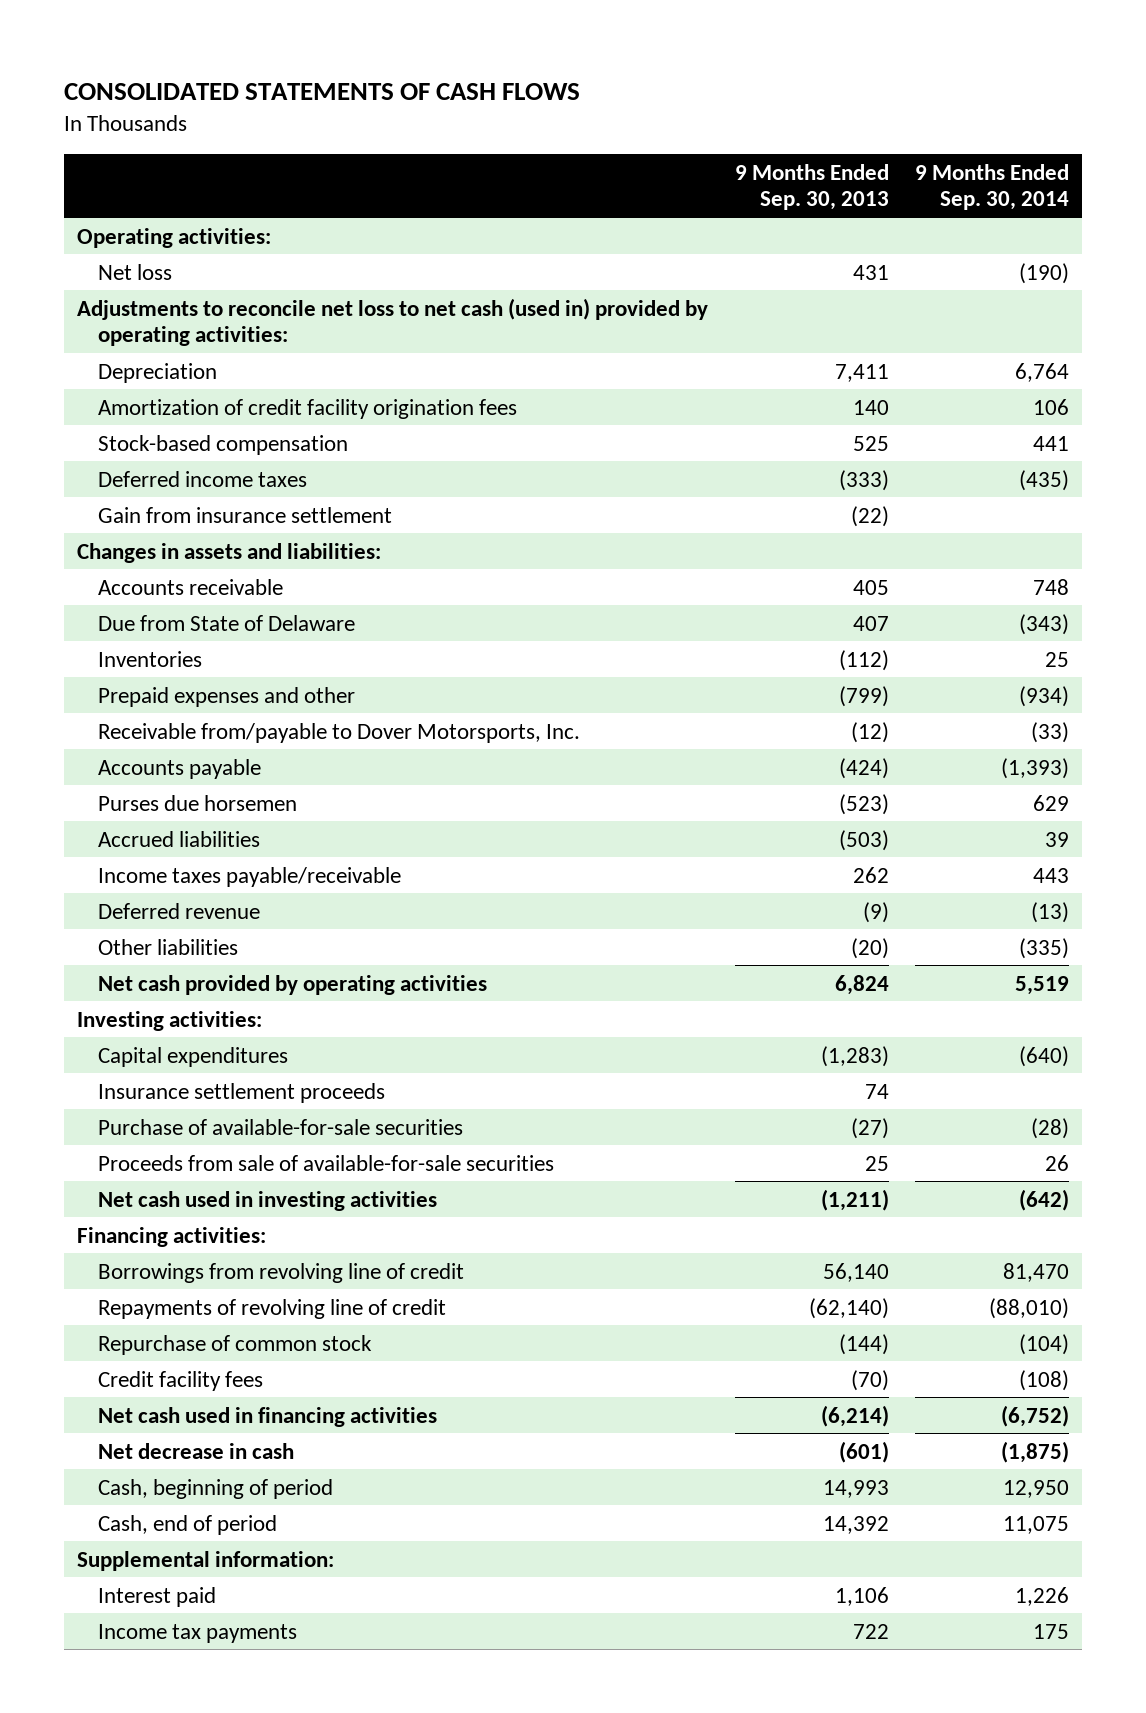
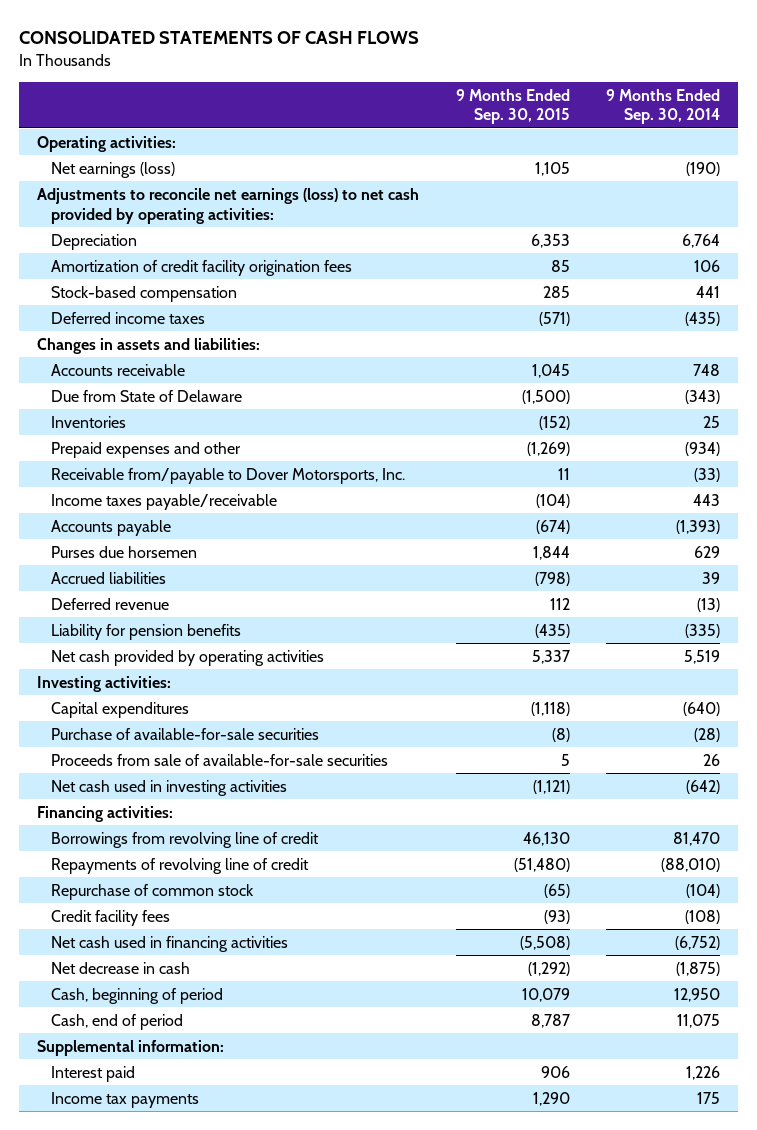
- | 9 Months Ended Sep. 30, 2013 | 9 Months Ended Sep. 30, 2014
+ | 9 Months Ended Sep. 30, 2015 | 9 Months Ended Sep. 30, 2014
- Net loss | 431 | (190)
- Adjustments to reconcile net loss to net cash (used in) provided by operating activities:
+ Net earnings (loss) | 1,105 | (190)
+ Adjustments to reconcile net earnings (loss) to net cash provided by operating activities:
- Gain from insurance settlement | (22) |
moved up: Income taxes payable/receivable | (104) | 443
- Other liabilities | (20) | (335)
+ Liability for pension benefits | (435) | (335)
- Insurance settlement proceeds | 74 |

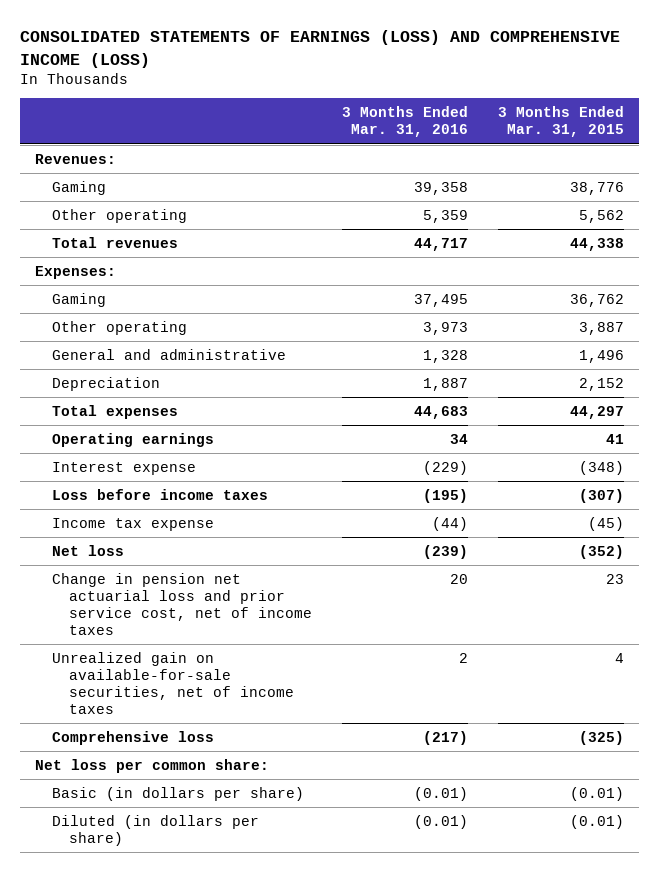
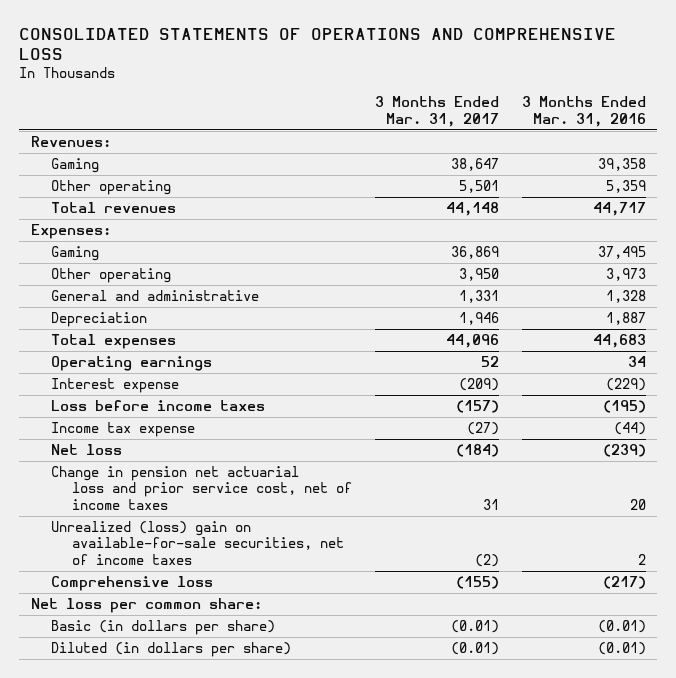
- CONSOLIDATED STATEMENTS OF EARNINGS (LOSS) AND COMPREHENSIVE INCOME (LOSS)
+ CONSOLIDATED STATEMENTS OF OPERATIONS AND COMPREHENSIVE LOSS
- | 3 Months Ended Mar. 31, 2016 | 3 Months Ended Mar. 31, 2015
+ | 3 Months Ended Mar. 31, 2017 | 3 Months Ended Mar. 31, 2016
- Unrealized gain on available-for-sale securities, net of income taxes | 2 | 4
+ Unrealized (loss) gain on available-for-sale securities, net of income taxes | (2) | 2

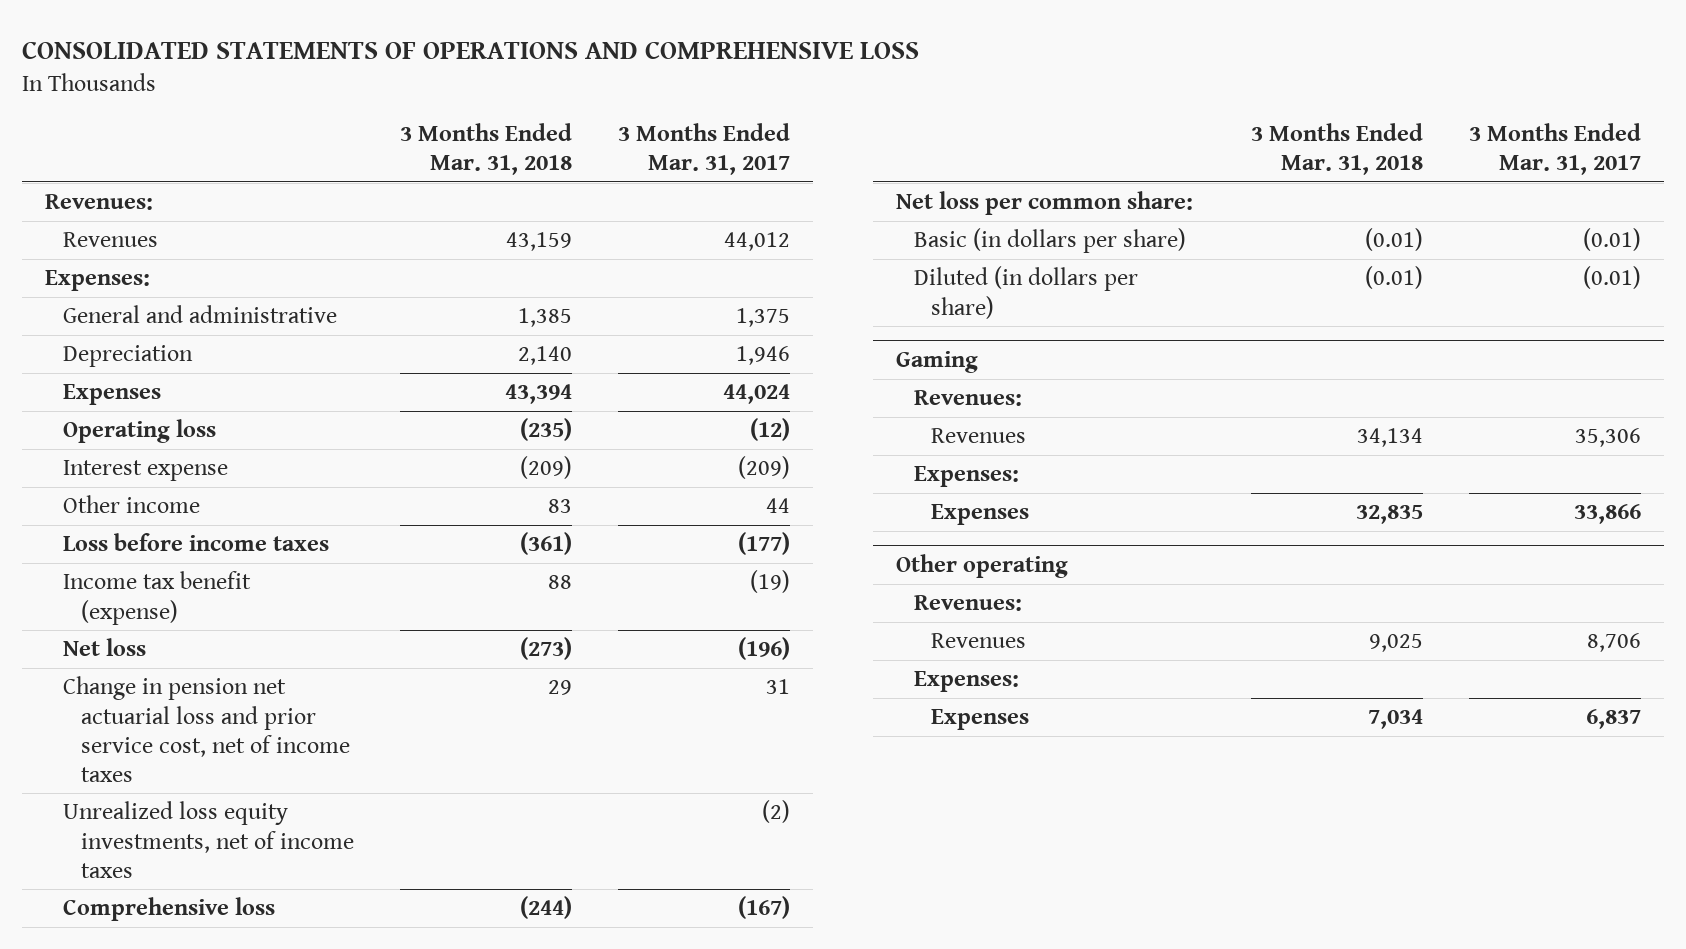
- | 3 Months Ended Mar. 31, 2017 | 3 Months Ended Mar. 31, 2016
+ | 3 Months Ended Mar. 31, 2018 | 3 Months Ended Mar. 31, 2017
- Gaming | 38,647 | 39,358
- Other operating | 5,501 | 5,359
- Total revenues | 44,148 | 44,717
+ Revenues | 43,159 | 44,012
- Gaming | 36,869 | 37,495
- Other operating | 3,950 | 3,973
- General and administrative | 1,331 | 1,328
+ General and administrative | 1,385 | 1,375
- Total expenses | 44,096 | 44,683
- Operating earnings | 52 | 34
+ Expenses | 43,394 | 44,024
+ Operating loss | (235) | (12)
- Loss before income taxes | (157) | (195)
- Income tax expense | (27) | (44)
- Net loss | (184) | (239)
+ Other income | 83 | 44
+ Loss before income taxes | (361) | (177)
+ Income tax benefit (expense) | 88 | (19)
+ Net loss | (273) | (196)
- Unrealized (loss) gain on available-for-sale securities, net of income taxes | (2) | 2
- Comprehensive loss | (155) | (217)
+ Unrealized loss equity investments, net of income taxes | | (2)
+ Comprehensive loss | (244) | (167)
+ Gaming
+ Revenues:
+ Revenues | 34,134 | 35,306
+ Expenses:
+ Expenses | 32,835 | 33,866
+ Other operating
+ Revenues:
+ Revenues | 9,025 | 8,706
+ Expenses:
+ Expenses | 7,034 | 6,837

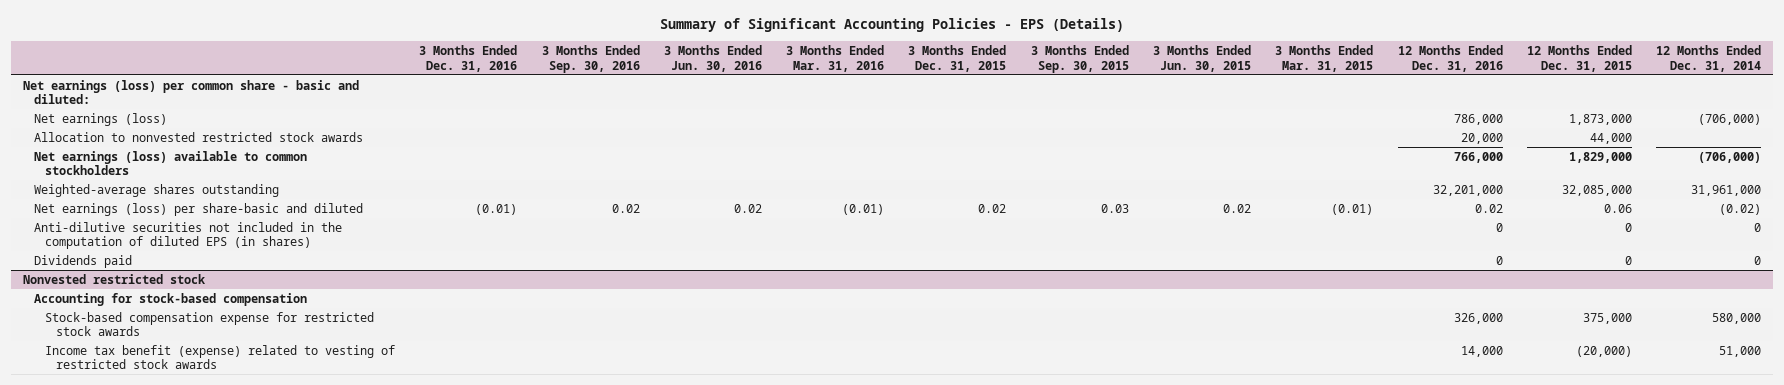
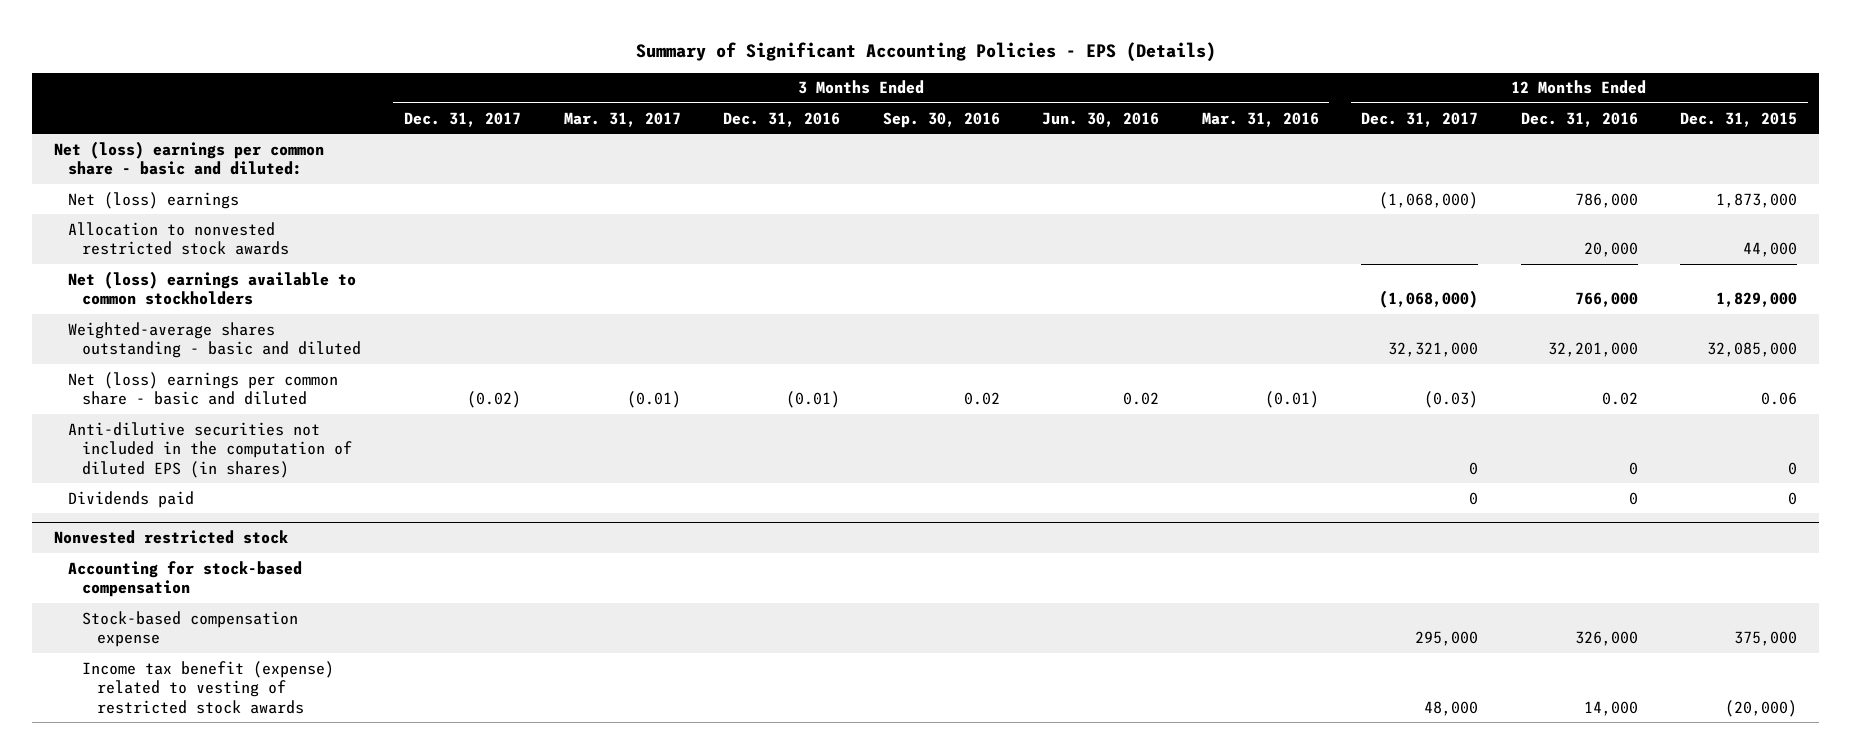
- | 3 Months Ended Dec. 31, 2016 | 3 Months Ended Sep. 30, 2016 | 3 Months Ended Jun. 30, 2016 | 3 Months Ended Mar. 31, 2016 | 3 Months Ended Dec. 31, 2015 | 3 Months Ended Sep. 30, 2015 | 3 Months Ended Jun. 30, 2015 | 3 Months Ended Mar. 31, 2015 | 12 Months Ended Dec. 31, 2016 | 12 Months Ended Dec. 31, 2015 | 12 Months Ended Dec. 31, 2014
+ | 3 Months Ended Dec. 31, 2017 | 3 Months Ended Mar. 31, 2017 | 3 Months Ended Dec. 31, 2016 | 3 Months Ended Sep. 30, 2016 | 3 Months Ended Jun. 30, 2016 | 3 Months Ended Mar. 31, 2016 | 12 Months Ended Dec. 31, 2017 | 12 Months Ended Dec. 31, 2016 | 12 Months Ended Dec. 31, 2015
- Net earnings (loss) per common share - basic and diluted:
- Net earnings (loss) | | | | | | | | | 786,000 | 1,873,000 | (706,000)
+ Net (loss) earnings per common share - basic and diluted:
+ Net (loss) earnings | | | | | | | (1,068,000) | 786,000 | 1,873,000
- Net earnings (loss) available to common stockholders | | | | | | | | | 766,000 | 1,829,000 | (706,000)
- Weighted-average shares outstanding | | | | | | | | | 32,201,000 | 32,085,000 | 31,961,000
- Net earnings (loss) per share-basic and diluted | (0.01) | 0.02 | 0.02 | (0.01) | 0.02 | 0.03 | 0.02 | (0.01) | 0.02 | 0.06 | (0.02)
+ Net (loss) earnings available to common stockholders | | | | | | | (1,068,000) | 766,000 | 1,829,000
+ Weighted-average shares outstanding - basic and diluted | | | | | | | 32,321,000 | 32,201,000 | 32,085,000
+ Net (loss) earnings per common share - basic and diluted | (0.02) | (0.01) | (0.01) | 0.02 | 0.02 | (0.01) | (0.03) | 0.02 | 0.06
@ Nonvested restricted stock
- Stock-based compensation expense for restricted stock awards | | | | | | | | | 326,000 | 375,000 | 580,000
+ Stock-based compensation expense | | | | | | | 295,000 | 326,000 | 375,000

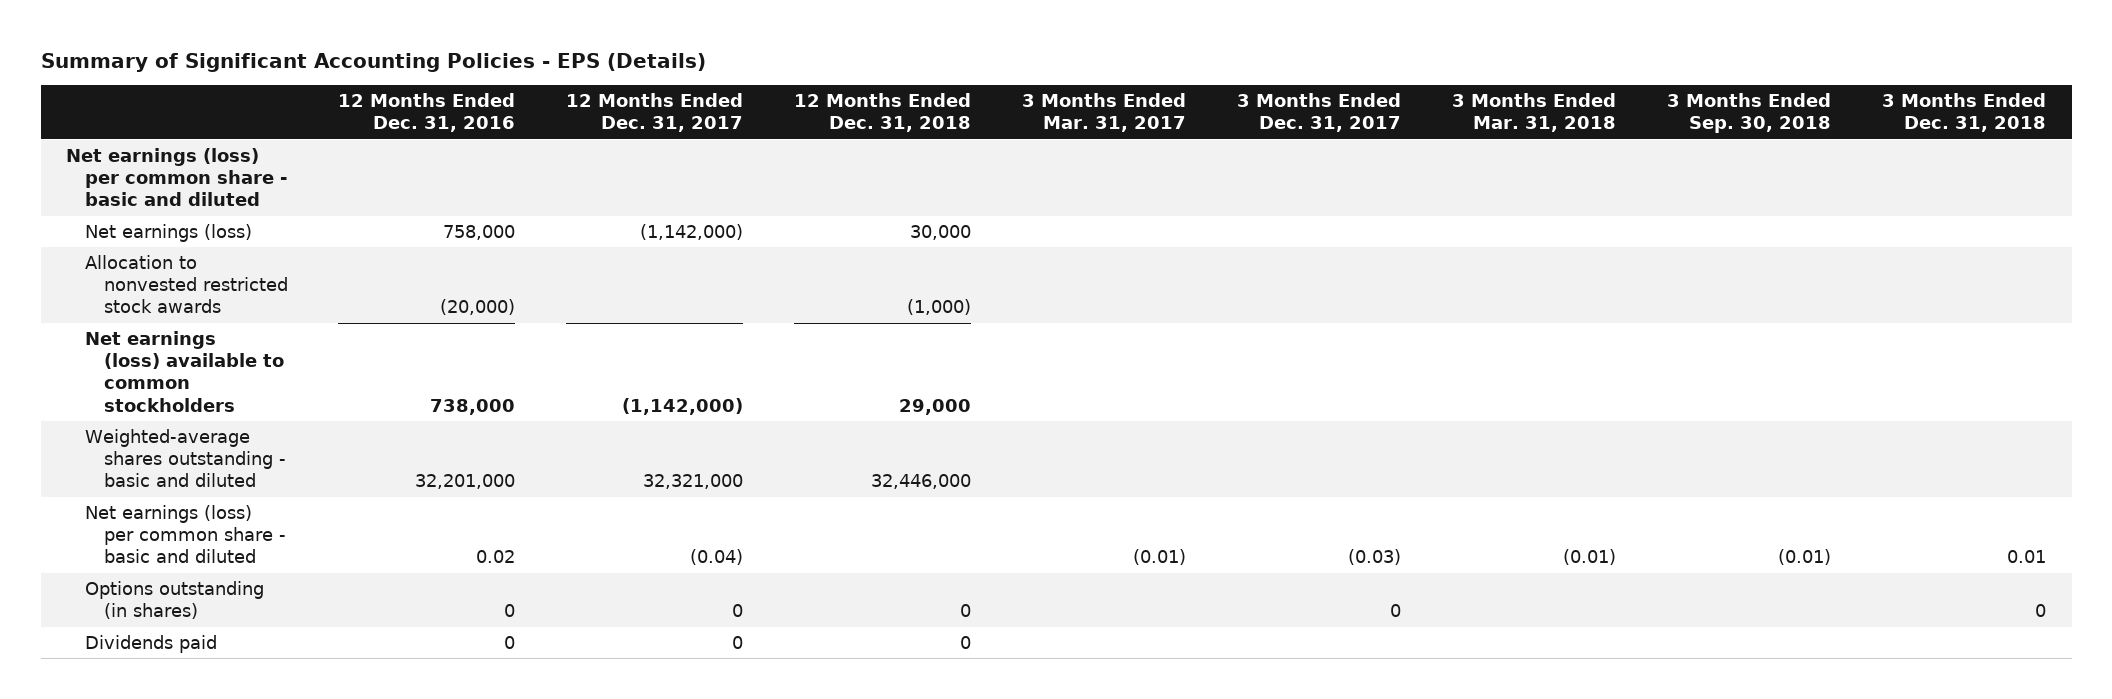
- | 3 Months Ended Dec. 31, 2017 | 3 Months Ended Mar. 31, 2017 | 3 Months Ended Dec. 31, 2016 | 3 Months Ended Sep. 30, 2016 | 3 Months Ended Jun. 30, 2016 | 3 Months Ended Mar. 31, 2016 | 12 Months Ended Dec. 31, 2017 | 12 Months Ended Dec. 31, 2016 | 12 Months Ended Dec. 31, 2015
+ | 12 Months Ended Dec. 31, 2016 | 12 Months Ended Dec. 31, 2017 | 12 Months Ended Dec. 31, 2018 | 3 Months Ended Mar. 31, 2017 | 3 Months Ended Dec. 31, 2017 | 3 Months Ended Mar. 31, 2018 | 3 Months Ended Sep. 30, 2018 | 3 Months Ended Dec. 31, 2018
- Net (loss) earnings per common share - basic and diluted:
- Net (loss) earnings | | | | | | | (1,068,000) | 786,000 | 1,873,000
- Allocation to nonvested restricted stock awards | | | | | | | | 20,000 | 44,000
- Net (loss) earnings available to common stockholders | | | | | | | (1,068,000) | 766,000 | 1,829,000
+ Net earnings (loss) per common share - basic and diluted
+ Net earnings (loss) | 758,000 | (1,142,000) | 30,000 | | | | |
+ Allocation to nonvested restricted stock awards | (20,000) | | (1,000) | | | | |
+ Net earnings (loss) available to common stockholders | 738,000 | (1,142,000) | 29,000 | | | | |
- Net (loss) earnings per common share - basic and diluted | (0.02) | (0.01) | (0.01) | 0.02 | 0.02 | (0.01) | (0.03) | 0.02 | 0.06
- Anti-dilutive securities not included in the computation of diluted EPS (in shares) | | | | | | | 0 | 0 | 0
+ Net earnings (loss) per common share - basic and diluted | 0.02 | (0.04) | | (0.01) | (0.03) | (0.01) | (0.01) | 0.01
+ Options outstanding (in shares) | 0 | 0 | 0 | | 0 | | | 0
- Nonvested restricted stock
- Accounting for stock-based compensation
- Stock-based compensation expense | | | | | | | 295,000 | 326,000 | 375,000
- Income tax benefit (expense) related to vesting of restricted stock awards | | | | | | | 48,000 | 14,000 | (20,000)

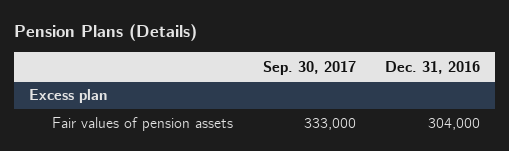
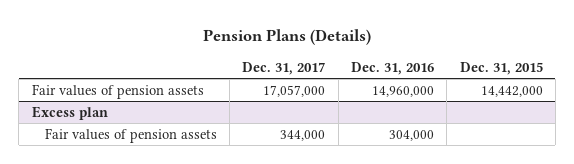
- | Sep. 30, 2017 | Dec. 31, 2016
+ | Dec. 31, 2017 | Dec. 31, 2016 | Dec. 31, 2015
+ Fair values of pension assets | 17,057,000 | 14,960,000 | 14,442,000

